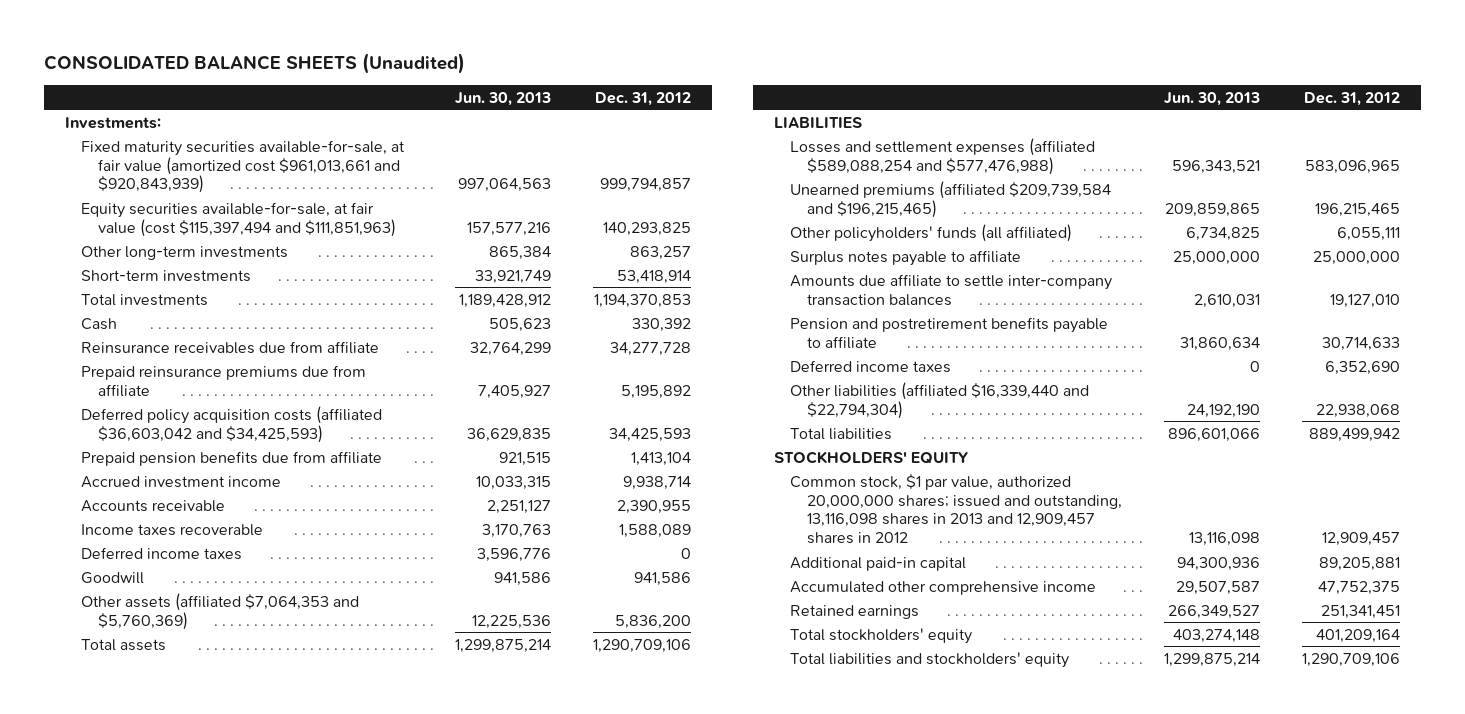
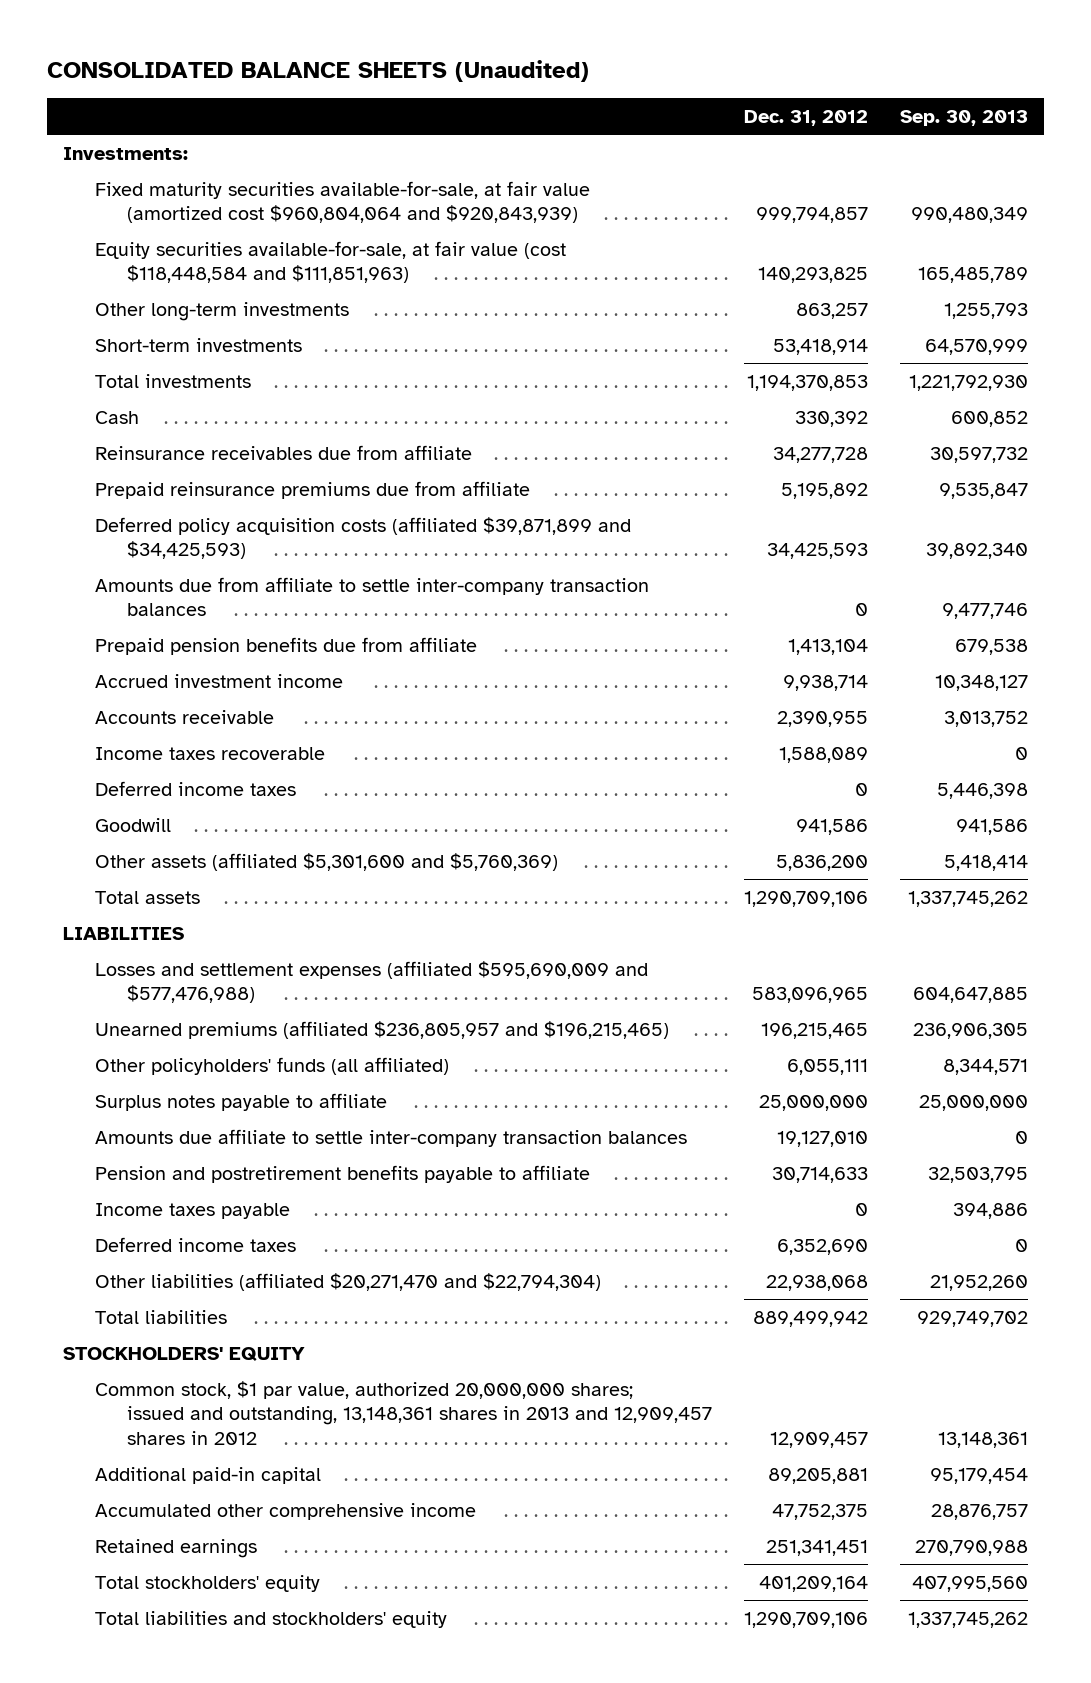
- | Jun. 30, 2013 | Dec. 31, 2012
+ | Dec. 31, 2012 | Sep. 30, 2013
- Fixed maturity securities available-for-sale, at fair value (amortized cost $961,013,661 and $920,843,939) | 997,064,563 | 999,794,857
- Equity securities available-for-sale, at fair value (cost $115,397,494 and $111,851,963) | 157,577,216 | 140,293,825
+ Fixed maturity securities available-for-sale, at fair value (amortized cost $960,804,064 and $920,843,939) | 999,794,857 | 990,480,349
+ Equity securities available-for-sale, at fair value (cost $118,448,584 and $111,851,963) | 140,293,825 | 165,485,789
- Deferred policy acquisition costs (affiliated $36,603,042 and $34,425,593) | 36,629,835 | 34,425,593
+ Deferred policy acquisition costs (affiliated $39,871,899 and $34,425,593) | 34,425,593 | 39,892,340
+ Amounts due from affiliate to settle inter-company transaction balances | 0 | 9,477,746
- Other assets (affiliated $7,064,353 and $5,760,369) | 12,225,536 | 5,836,200
+ Other assets (affiliated $5,301,600 and $5,760,369) | 5,836,200 | 5,418,414
- Losses and settlement expenses (affiliated $589,088,254 and $577,476,988) | 596,343,521 | 583,096,965
- Unearned premiums (affiliated $209,739,584 and $196,215,465) | 209,859,865 | 196,215,465
+ Losses and settlement expenses (affiliated $595,690,009 and $577,476,988) | 583,096,965 | 604,647,885
+ Unearned premiums (affiliated $236,805,957 and $196,215,465) | 196,215,465 | 236,906,305
+ Income taxes payable | 0 | 394,886
- Other liabilities (affiliated $16,339,440 and $22,794,304) | 24,192,190 | 22,938,068
+ Other liabilities (affiliated $20,271,470 and $22,794,304) | 22,938,068 | 21,952,260
- Common stock, $1 par value, authorized 20,000,000 shares; issued and outstanding, 13,116,098 shares in 2013 and 12,909,457 shares in 2012 | 13,116,098 | 12,909,457
+ Common stock, $1 par value, authorized 20,000,000 shares; issued and outstanding, 13,148,361 shares in 2013 and 12,909,457 shares in 2012 | 12,909,457 | 13,148,361

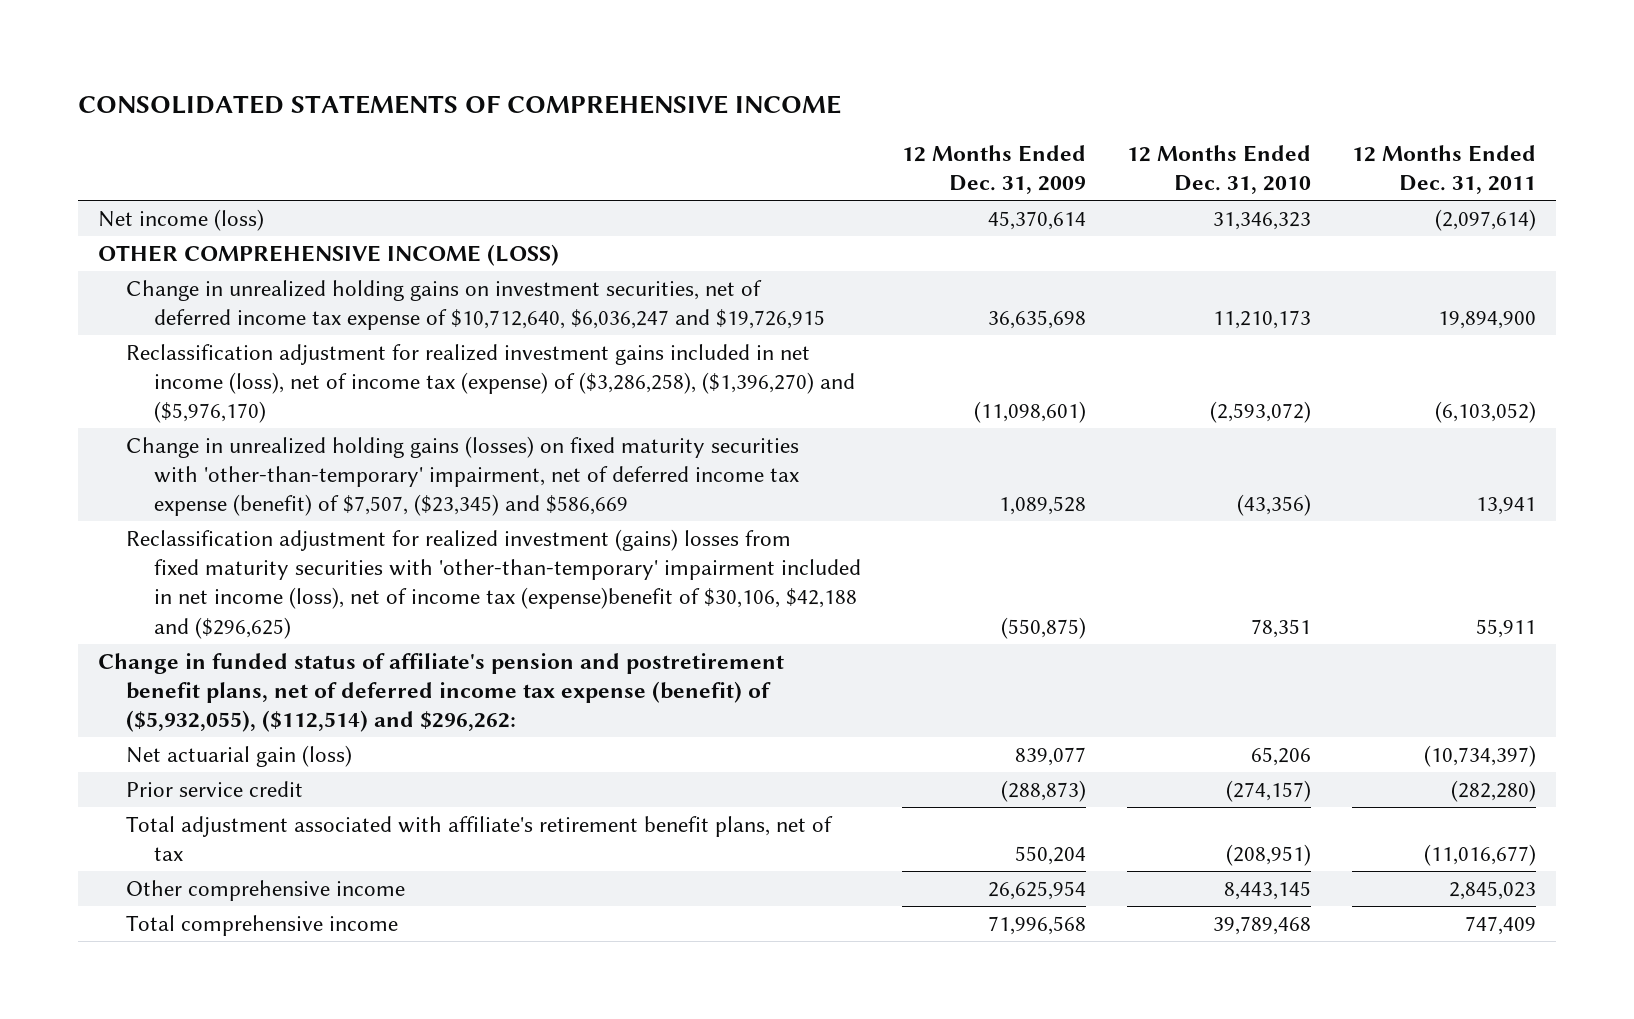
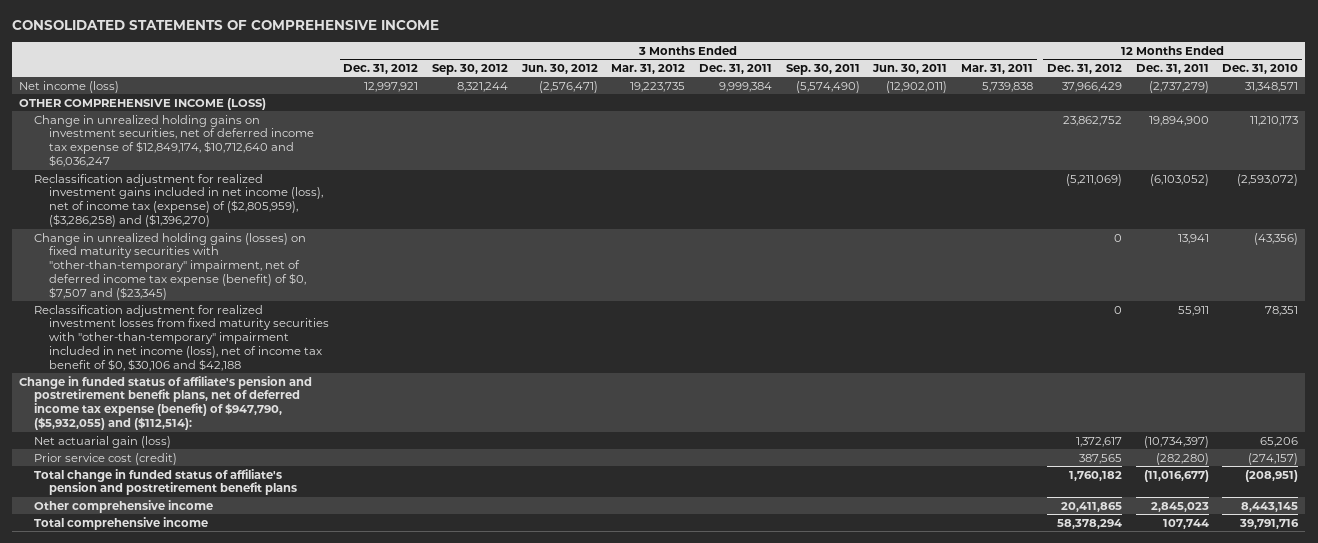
- | 12 Months Ended Dec. 31, 2009 | 12 Months Ended Dec. 31, 2010 | 12 Months Ended Dec. 31, 2011
+ | 3 Months Ended Dec. 31, 2012 | 3 Months Ended Sep. 30, 2012 | 3 Months Ended Jun. 30, 2012 | 3 Months Ended Mar. 31, 2012 | 3 Months Ended Dec. 31, 2011 | 3 Months Ended Sep. 30, 2011 | 3 Months Ended Jun. 30, 2011 | 3 Months Ended Mar. 31, 2011 | 12 Months Ended Dec. 31, 2012 | 12 Months Ended Dec. 31, 2011 | 12 Months Ended Dec. 31, 2010
- Net income (loss) | 45,370,614 | 31,346,323 | (2,097,614)
+ Net income (loss) | 12,997,921 | 8,321,244 | (2,576,471) | 19,223,735 | 9,999,384 | (5,574,490) | (12,902,011) | 5,739,838 | 37,966,429 | (2,737,279) | 31,348,571
- Change in unrealized holding gains on investment securities, net of deferred income tax expense of $10,712,640, $6,036,247 and $19,726,915 | 36,635,698 | 11,210,173 | 19,894,900
- Reclassification adjustment for realized investment gains included in net income (loss), net of income tax (expense) of ($3,286,258), ($1,396,270) and ($5,976,170) | (11,098,601) | (2,593,072) | (6,103,052)
- Change in unrealized holding gains (losses) on fixed maturity securities with 'other-than-temporary' impairment, net of deferred income tax expense (benefit) of $7,507, ($23,345) and $586,669 | 1,089,528 | (43,356) | 13,941
- Reclassification adjustment for realized investment (gains) losses from fixed maturity securities with 'other-than-temporary' impairment included in net income (loss), net of income tax (expense)benefit of $30,106, $42,188 and ($296,625) | (550,875) | 78,351 | 55,911
- Change in funded status of affiliate's pension and postretirement benefit plans, net of deferred income tax expense (benefit) of ($5,932,055), ($112,514) and $296,262:
+ Change in unrealized holding gains on investment securities, net of deferred income tax expense of $12,849,174, $10,712,640 and $6,036,247 | | | | | | | | | 23,862,752 | 19,894,900 | 11,210,173
+ Reclassification adjustment for realized investment gains included in net income (loss), net of income tax (expense) of ($2,805,959), ($3,286,258) and ($1,396,270) | | | | | | | | | (5,211,069) | (6,103,052) | (2,593,072)
+ Change in unrealized holding gains (losses) on fixed maturity securities with "other-than-temporary" impairment, net of deferred income tax expense (benefit) of $0, $7,507 and ($23,345) | | | | | | | | | 0 | 13,941 | (43,356)
+ Reclassification adjustment for realized investment losses from fixed maturity securities with "other-than-temporary" impairment included in net income (loss), net of income tax benefit of $0, $30,106 and $42,188 | | | | | | | | | 0 | 55,911 | 78,351
+ Change in funded status of affiliate's pension and postretirement benefit plans, net of deferred income tax expense (benefit) of $947,790, ($5,932,055) and ($112,514):
- Prior service credit | (288,873) | (274,157) | (282,280)
- Total adjustment associated with affiliate's retirement benefit plans, net of tax | 550,204 | (208,951) | (11,016,677)
+ Prior service cost (credit) | | | | | | | | | 387,565 | (282,280) | (274,157)
+ Total change in funded status of affiliate's pension and postretirement benefit plans | | | | | | | | | 1,760,182 | (11,016,677) | (208,951)
- Total comprehensive income | 71,996,568 | 39,789,468 | 747,409
+ Total comprehensive income | | | | | | | | | 58,378,294 | 107,744 | 39,791,716

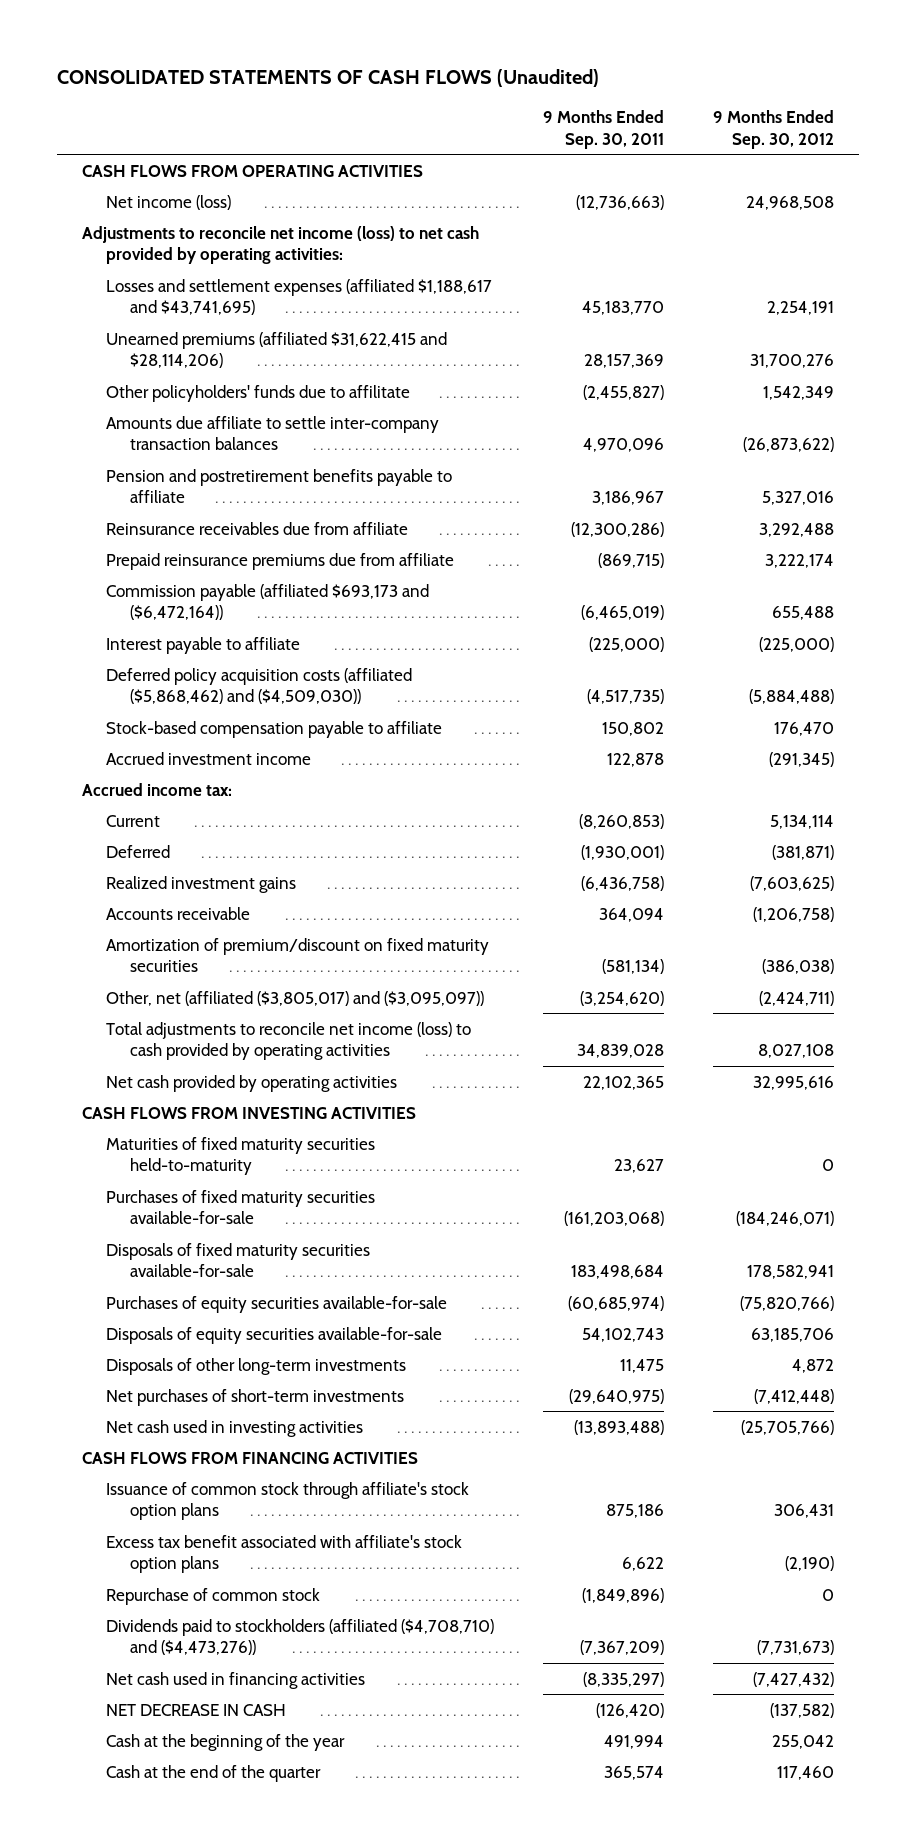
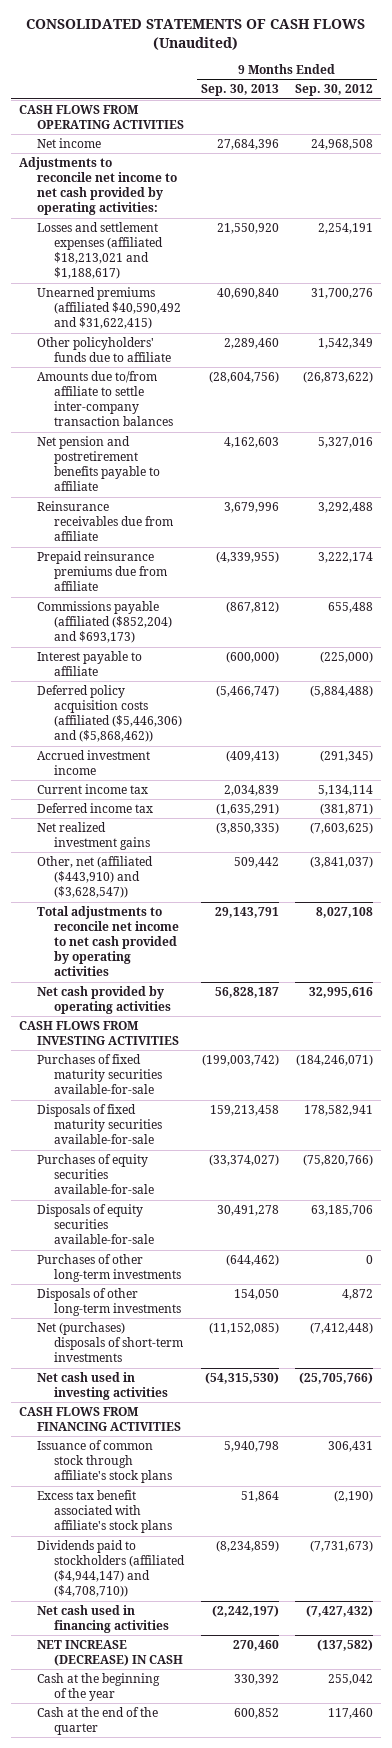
- | 9 Months Ended Sep. 30, 2011 | 9 Months Ended Sep. 30, 2012
+ | 9 Months Ended Sep. 30, 2013 | 9 Months Ended Sep. 30, 2012
- Net income (loss) | (12,736,663) | 24,968,508
- Adjustments to reconcile net income (loss) to net cash provided by operating activities:
- Losses and settlement expenses (affiliated $1,188,617 and $43,741,695) | 45,183,770 | 2,254,191
- Unearned premiums (affiliated $31,622,415 and $28,114,206) | 28,157,369 | 31,700,276
- Other policyholders' funds due to affilitate | (2,455,827) | 1,542,349
- Amounts due affiliate to settle inter-company transaction balances | 4,970,096 | (26,873,622)
- Pension and postretirement benefits payable to affiliate | 3,186,967 | 5,327,016
+ Net income | 27,684,396 | 24,968,508
+ Adjustments to reconcile net income to net cash provided by operating activities:
+ Losses and settlement expenses (affiliated $18,213,021 and $1,188,617) | 21,550,920 | 2,254,191
+ Unearned premiums (affiliated $40,590,492 and $31,622,415) | 40,690,840 | 31,700,276
+ Other policyholders' funds due to affiliate | 2,289,460 | 1,542,349
+ Amounts due to/from affiliate to settle inter-company transaction balances | (28,604,756) | (26,873,622)
+ Net pension and postretirement benefits payable to affiliate | 4,162,603 | 5,327,016
- Commission payable (affiliated $693,173 and ($6,472,164)) | (6,465,019) | 655,488
+ Commissions payable (affiliated ($852,204) and $693,173) | (867,812) | 655,488
- Deferred policy acquisition costs (affiliated ($5,868,462) and ($4,509,030)) | (4,517,735) | (5,884,488)
- Stock-based compensation payable to affiliate | 150,802 | 176,470
+ Deferred policy acquisition costs (affiliated ($5,446,306) and ($5,868,462)) | (5,466,747) | (5,884,488)
- Accrued income tax:
- Current | (8,260,853) | 5,134,114
- Deferred | (1,930,001) | (381,871)
- Realized investment gains | (6,436,758) | (7,603,625)
- Accounts receivable | 364,094 | (1,206,758)
- Amortization of premium/discount on fixed maturity securities | (581,134) | (386,038)
- Other, net (affiliated ($3,805,017) and ($3,095,097)) | (3,254,620) | (2,424,711)
- Total adjustments to reconcile net income (loss) to cash provided by operating activities | 34,839,028 | 8,027,108
+ Current income tax | 2,034,839 | 5,134,114
+ Deferred income tax | (1,635,291) | (381,871)
+ Net realized investment gains | (3,850,335) | (7,603,625)
+ Other, net (affiliated ($443,910) and ($3,628,547)) | 509,442 | (3,841,037)
+ Total adjustments to reconcile net income to net cash provided by operating activities | 29,143,791 | 8,027,108
- Maturities of fixed maturity securities held-to-maturity | 23,627 | 0
+ Purchases of other long-term investments | (644,462) | 0
- Net purchases of short-term investments | (29,640,975) | (7,412,448)
+ Net (purchases) disposals of short-term investments | (11,152,085) | (7,412,448)
- Issuance of common stock through affiliate's stock option plans | 875,186 | 306,431
- Excess tax benefit associated with affiliate's stock option plans | 6,622 | (2,190)
- Repurchase of common stock | (1,849,896) | 0
- Dividends paid to stockholders (affiliated ($4,708,710) and ($4,473,276)) | (7,367,209) | (7,731,673)
+ Issuance of common stock through affiliate's stock plans | 5,940,798 | 306,431
+ Excess tax benefit associated with affiliate's stock plans | 51,864 | (2,190)
+ Dividends paid to stockholders (affiliated ($4,944,147) and ($4,708,710)) | (8,234,859) | (7,731,673)
- NET DECREASE IN CASH | (126,420) | (137,582)
+ NET INCREASE (DECREASE) IN CASH | 270,460 | (137,582)

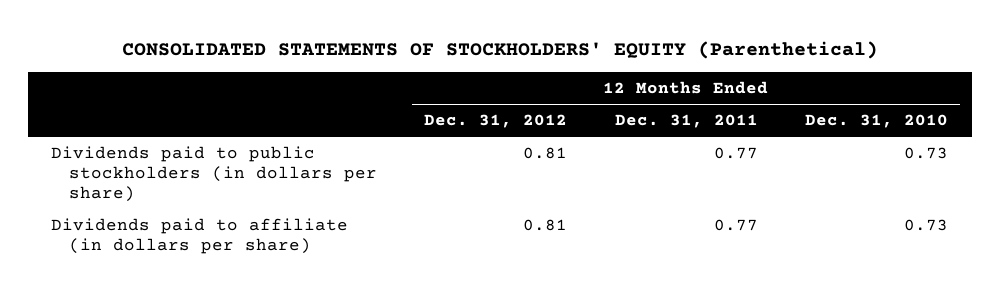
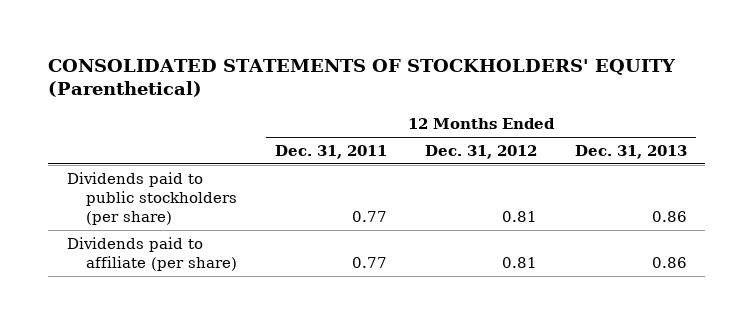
- | 12 Months Ended Dec. 31, 2012 | 12 Months Ended Dec. 31, 2011 | 12 Months Ended Dec. 31, 2010
+ | 12 Months Ended Dec. 31, 2011 | 12 Months Ended Dec. 31, 2012 | 12 Months Ended Dec. 31, 2013
- Dividends paid to public stockholders (in dollars per share) | 0.81 | 0.77 | 0.73
- Dividends paid to affiliate (in dollars per share) | 0.81 | 0.77 | 0.73
+ Dividends paid to public stockholders (per share) | 0.77 | 0.81 | 0.86
+ Dividends paid to affiliate (per share) | 0.77 | 0.81 | 0.86

